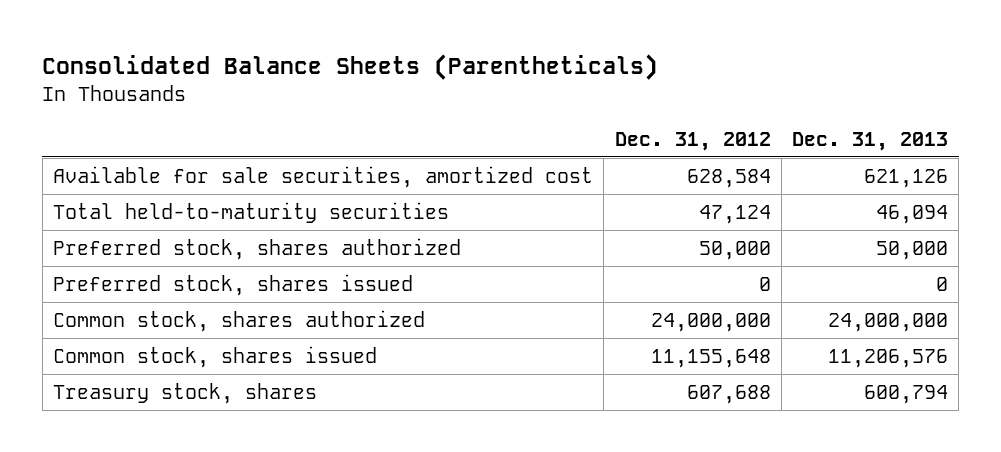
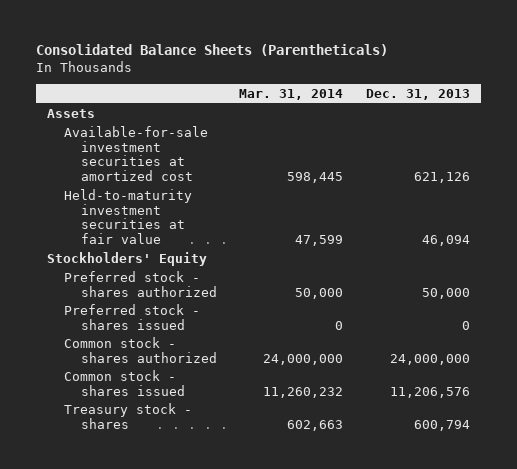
- | Dec. 31, 2012 | Dec. 31, 2013
+ | Mar. 31, 2014 | Dec. 31, 2013
- Available for sale securities, amortized cost | 628,584 | 621,126
- Total held-to-maturity securities | 47,124 | 46,094
- Preferred stock, shares authorized | 50,000 | 50,000
- Preferred stock, shares issued | 0 | 0
- Common stock, shares authorized | 24,000,000 | 24,000,000
- Common stock, shares issued | 11,155,648 | 11,206,576
- Treasury stock, shares | 607,688 | 600,794
+ Assets
+ Available-for-sale investment securities at amortized cost | 598,445 | 621,126
+ Held-to-maturity investment securities at fair value | 47,599 | 46,094
+ Stockholders' Equity
+ Preferred stock - shares authorized | 50,000 | 50,000
+ Preferred stock - shares issued | 0 | 0
+ Common stock - shares authorized | 24,000,000 | 24,000,000
+ Common stock - shares issued | 11,260,232 | 11,206,576
+ Treasury stock - shares | 602,663 | 600,794

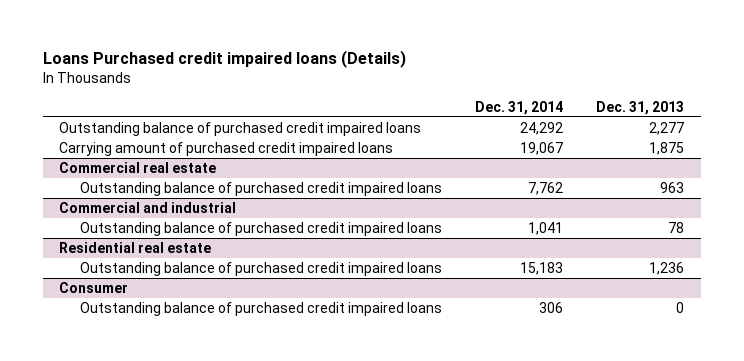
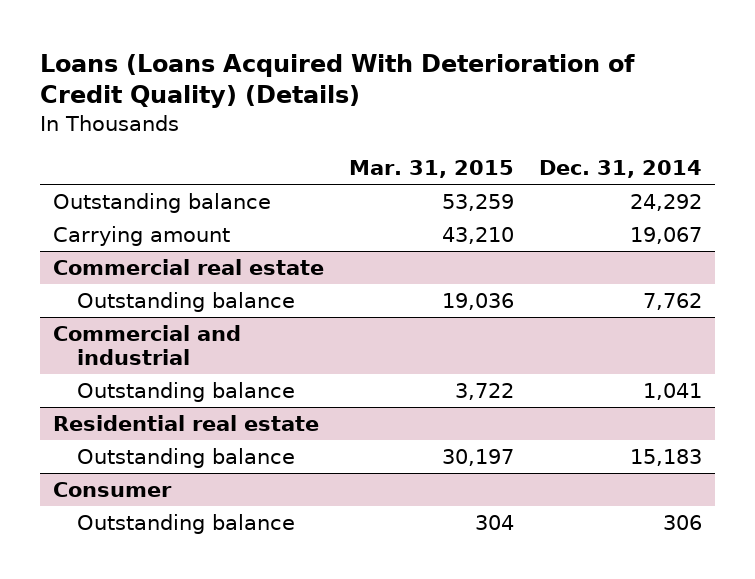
- Loans Purchased credit impaired loans (Details)
+ Loans (Loans Acquired With Deterioration of Credit Quality) (Details)
- | Dec. 31, 2014 | Dec. 31, 2013
+ | Mar. 31, 2015 | Dec. 31, 2014
- Outstanding balance of purchased credit impaired loans | 24,292 | 2,277
- Carrying amount of purchased credit impaired loans | 19,067 | 1,875
+ Outstanding balance | 53,259 | 24,292
+ Carrying amount | 43,210 | 19,067
@ Commercial real estate
- Outstanding balance of purchased credit impaired loans | 7,762 | 963
+ Outstanding balance | 19,036 | 7,762
@ Commercial and industrial
- Outstanding balance of purchased credit impaired loans | 1,041 | 78
+ Outstanding balance | 3,722 | 1,041
@ Residential real estate
- Outstanding balance of purchased credit impaired loans | 15,183 | 1,236
+ Outstanding balance | 30,197 | 15,183
@ Consumer
- Outstanding balance of purchased credit impaired loans | 306 | 0
+ Outstanding balance | 304 | 306

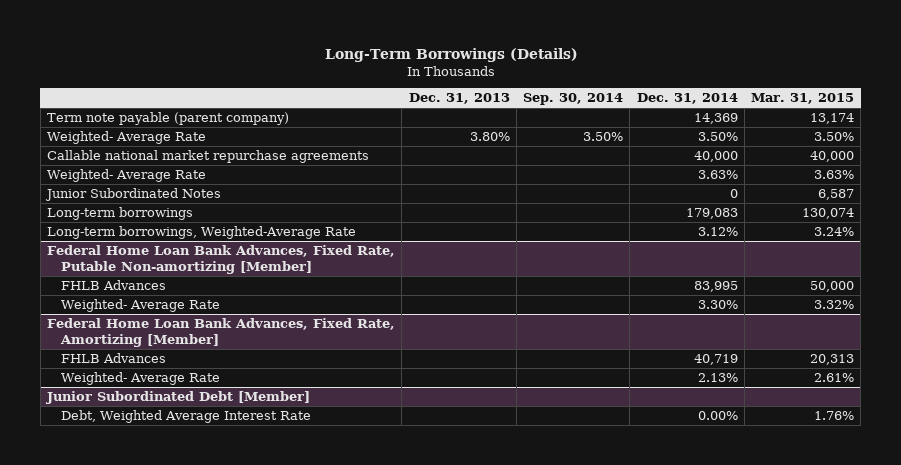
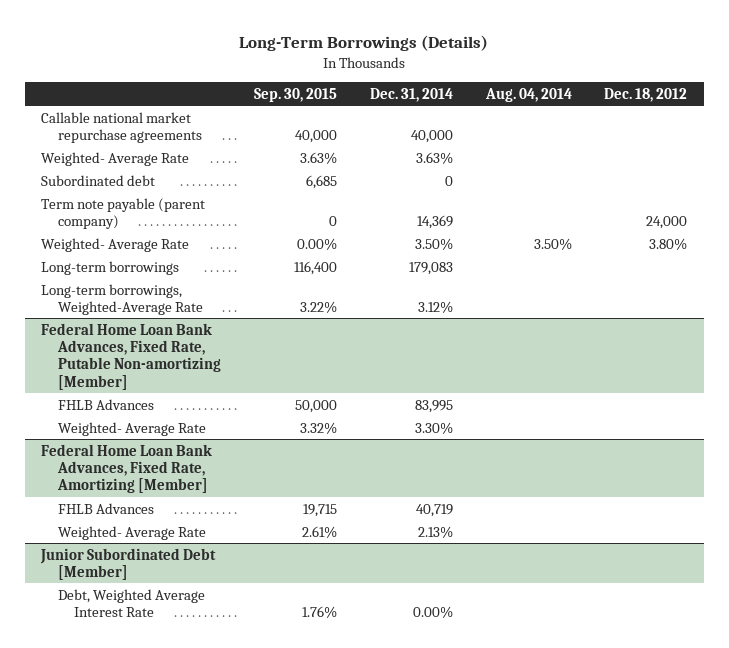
- | Dec. 31, 2013 | Sep. 30, 2014 | Dec. 31, 2014 | Mar. 31, 2015
+ | Sep. 30, 2015 | Dec. 31, 2014 | Aug. 04, 2014 | Dec. 18, 2012
- Junior Subordinated Notes | | | 0 | 6,587
+ Subordinated debt | 6,685 | 0 | |
moved down: Term note payable (parent company) | 0 | 14,369 | | 24,000
moved down: Weighted- Average Rate | 0.00% | 3.50% | 3.50% | 3.80%

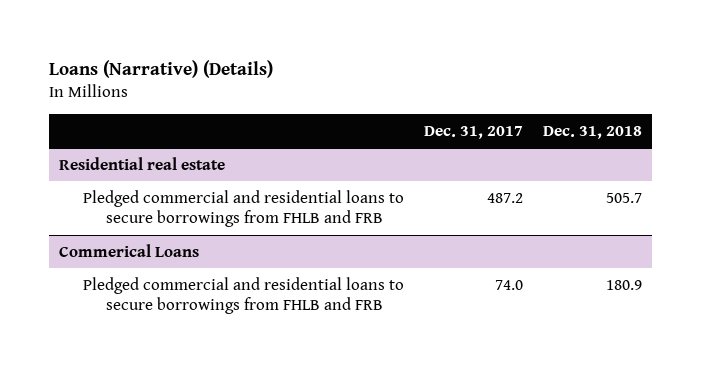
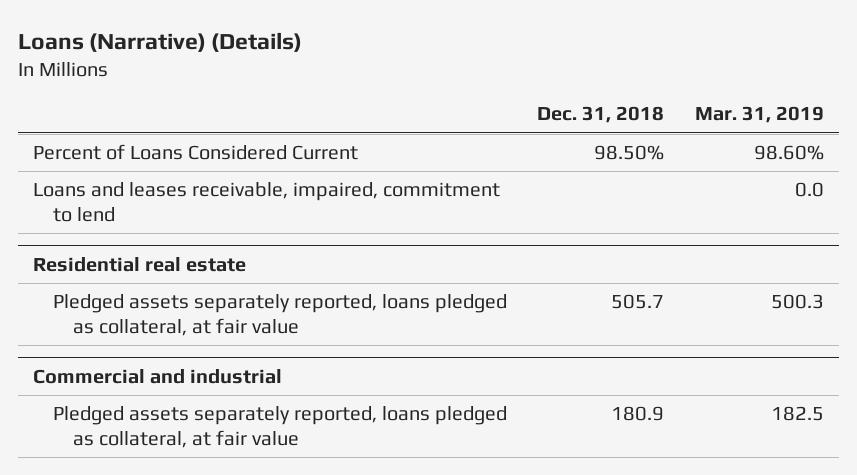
- | Dec. 31, 2017 | Dec. 31, 2018
+ | Dec. 31, 2018 | Mar. 31, 2019
+ Percent of Loans Considered Current | 98.50% | 98.60%
+ Loans and leases receivable, impaired, commitment to lend | | 0.0
@ Residential real estate
- Pledged commercial and residential loans to secure borrowings from FHLB and FRB | 487.2 | 505.7
- Commerical Loans
- Pledged commercial and residential loans to secure borrowings from FHLB and FRB | 74.0 | 180.9
@ Residential real estate
+ Pledged assets separately reported, loans pledged as collateral, at fair value | 505.7 | 500.3
+ Commercial and industrial
+ Pledged assets separately reported, loans pledged as collateral, at fair value | 180.9 | 182.5

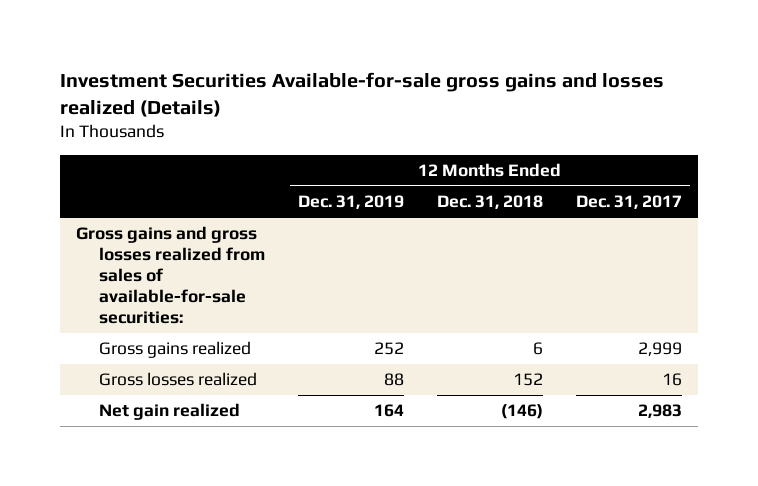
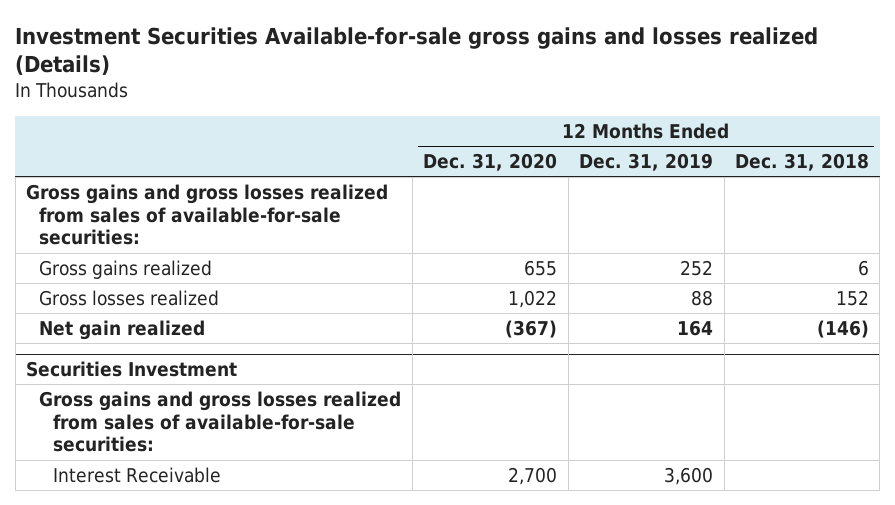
- | 12 Months Ended Dec. 31, 2019 | 12 Months Ended Dec. 31, 2018 | 12 Months Ended Dec. 31, 2017
+ | 12 Months Ended Dec. 31, 2020 | 12 Months Ended Dec. 31, 2019 | 12 Months Ended Dec. 31, 2018
+ Securities Investment
+ Gross gains and gross losses realized from sales of available-for-sale securities:
+ Interest Receivable | 2,700 | 3,600 |

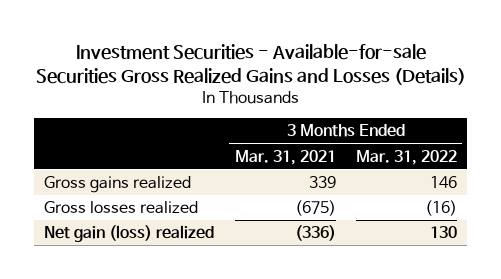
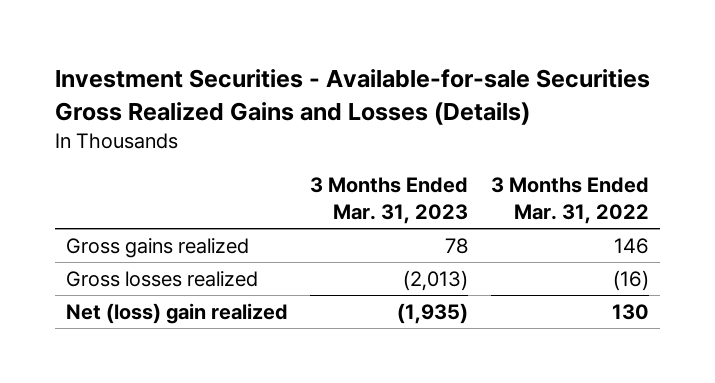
- | 3 Months Ended Mar. 31, 2021 | 3 Months Ended Mar. 31, 2022
+ | 3 Months Ended Mar. 31, 2023 | 3 Months Ended Mar. 31, 2022
- Net gain (loss) realized | (336) | 130
+ Net (loss) gain realized | (1,935) | 130

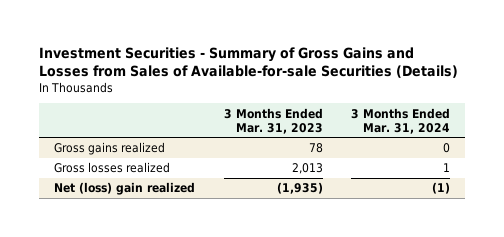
- Investment Securities - Available-for-sale Securities Gross Realized Gains and Losses (Details)
+ Investment Securities - Summary of Gross Gains and Losses from Sales of Available-for-sale Securities (Details)
- | 3 Months Ended Mar. 31, 2023 | 3 Months Ended Mar. 31, 2022
+ | 3 Months Ended Mar. 31, 2023 | 3 Months Ended Mar. 31, 2024
- Gross losses realized | (2,013) | (16)
+ Gross losses realized | 2,013 | 1

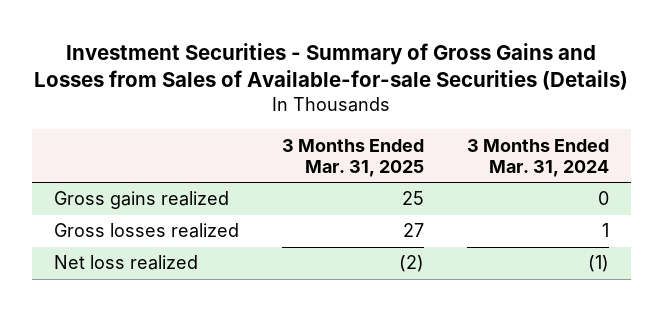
- | 3 Months Ended Mar. 31, 2023 | 3 Months Ended Mar. 31, 2024
+ | 3 Months Ended Mar. 31, 2025 | 3 Months Ended Mar. 31, 2024
- Net (loss) gain realized | (1,935) | (1)
+ Net loss realized | (2) | (1)

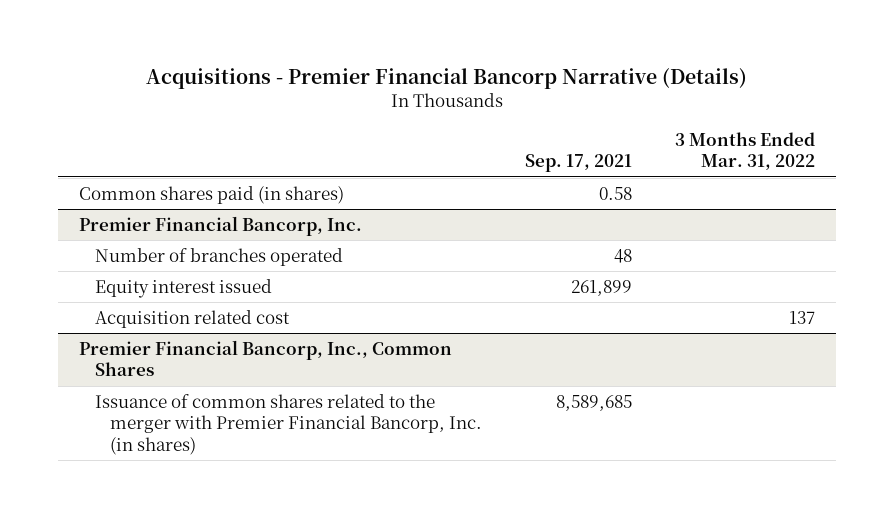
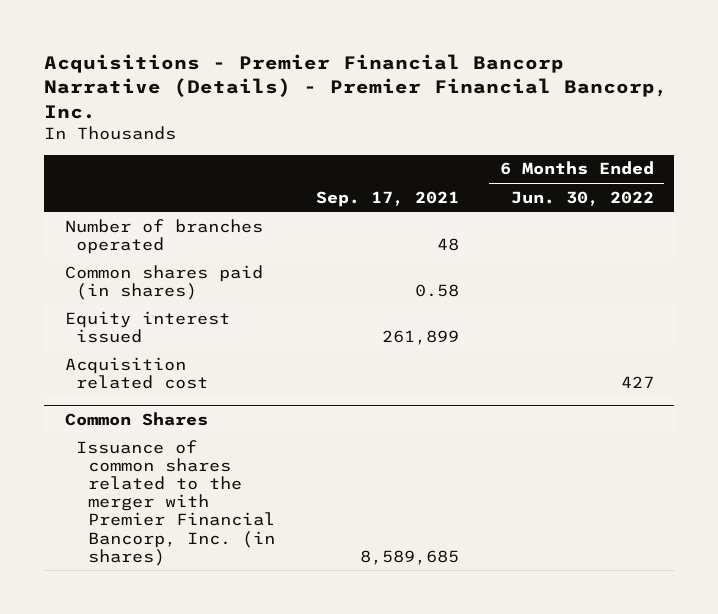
- Acquisitions - Premier Financial Bancorp Narrative (Details)
+ Acquisitions - Premier Financial Bancorp Narrative (Details) - Premier Financial Bancorp, Inc.
- | Sep. 17, 2021 | 3 Months Ended Mar. 31, 2022
+ | Sep. 17, 2021 | 6 Months Ended Jun. 30, 2022
- Premier Financial Bancorp, Inc.
moved down: Common shares paid (in shares) | 0.58 |
- Premier Financial Bancorp, Inc., Common Shares
+ Common Shares

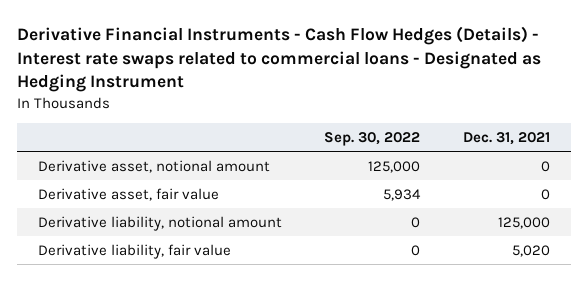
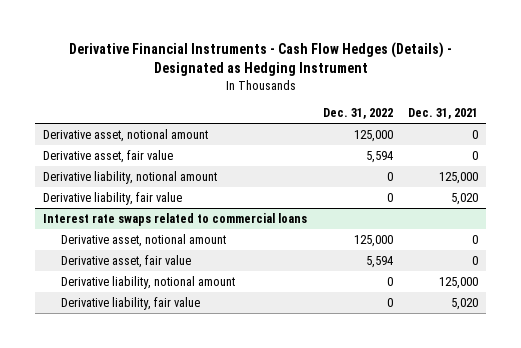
- Derivative Financial Instruments - Cash Flow Hedges (Details) - Interest rate swaps related to commercial loans - Designated as Hedging Instrument
+ Derivative Financial Instruments - Cash Flow Hedges (Details) - Designated as Hedging Instrument
- | Sep. 30, 2022 | Dec. 31, 2021
+ | Dec. 31, 2022 | Dec. 31, 2021
+ Interest rate swaps related to commercial loans
+ Derivative asset, notional amount | 125,000 | 0
+ Derivative asset, fair value | 5,594 | 0
+ Derivative liability, notional amount | 0 | 125,000
+ Derivative liability, fair value | 0 | 5,020

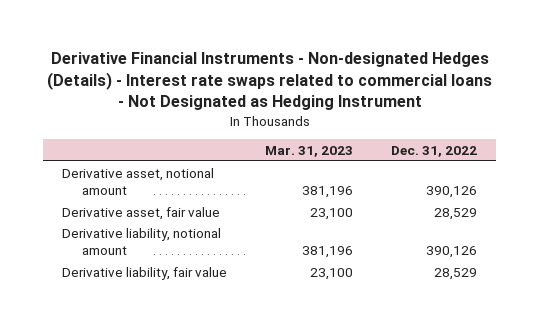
- Derivative Financial Instruments - Cash Flow Hedges (Details) - Designated as Hedging Instrument
+ Derivative Financial Instruments - Non-designated Hedges (Details) - Interest rate swaps related to commercial loans - Not Designated as Hedging Instrument
- | Dec. 31, 2022 | Dec. 31, 2021
+ | Mar. 31, 2023 | Dec. 31, 2022
- Derivative asset, notional amount | 125,000 | 0
- Derivative asset, fair value | 5,594 | 0
- Derivative liability, notional amount | 0 | 125,000
- Derivative liability, fair value | 0 | 5,020
- Interest rate swaps related to commercial loans
- Derivative asset, notional amount | 125,000 | 0
- Derivative asset, fair value | 5,594 | 0
- Derivative liability, notional amount | 0 | 125,000
- Derivative liability, fair value | 0 | 5,020
+ Derivative asset, notional amount | 381,196 | 390,126
+ Derivative asset, fair value | 23,100 | 28,529
+ Derivative liability, notional amount | 381,196 | 390,126
+ Derivative liability, fair value | 23,100 | 28,529

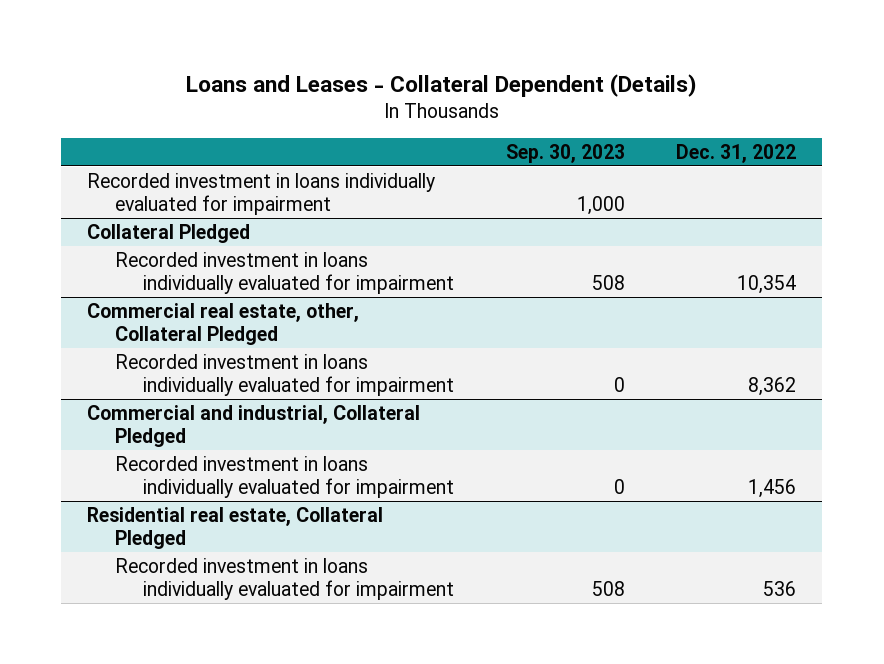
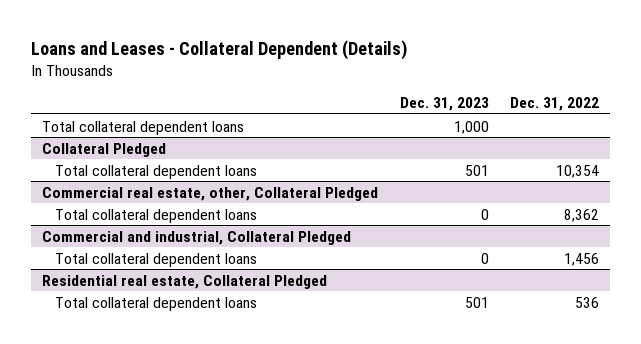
- | Sep. 30, 2023 | Dec. 31, 2022
+ | Dec. 31, 2023 | Dec. 31, 2022
- Recorded investment in loans individually evaluated for impairment | 1,000 |
+ Total collateral dependent loans | 1,000 |
@ Collateral Pledged
- Recorded investment in loans individually evaluated for impairment | 508 | 10,354
+ Total collateral dependent loans | 501 | 10,354
@ Commercial real estate, other, Collateral Pledged
- Recorded investment in loans individually evaluated for impairment | 0 | 8,362
+ Total collateral dependent loans | 0 | 8,362
@ Commercial and industrial, Collateral Pledged
- Recorded investment in loans individually evaluated for impairment | 0 | 1,456
+ Total collateral dependent loans | 0 | 1,456
@ Residential real estate, Collateral Pledged
- Recorded investment in loans individually evaluated for impairment | 508 | 536
+ Total collateral dependent loans | 501 | 536

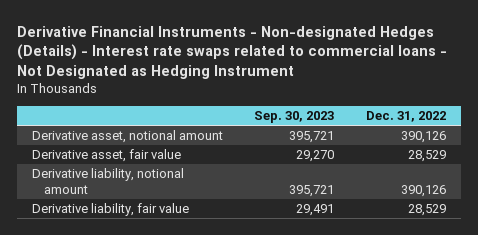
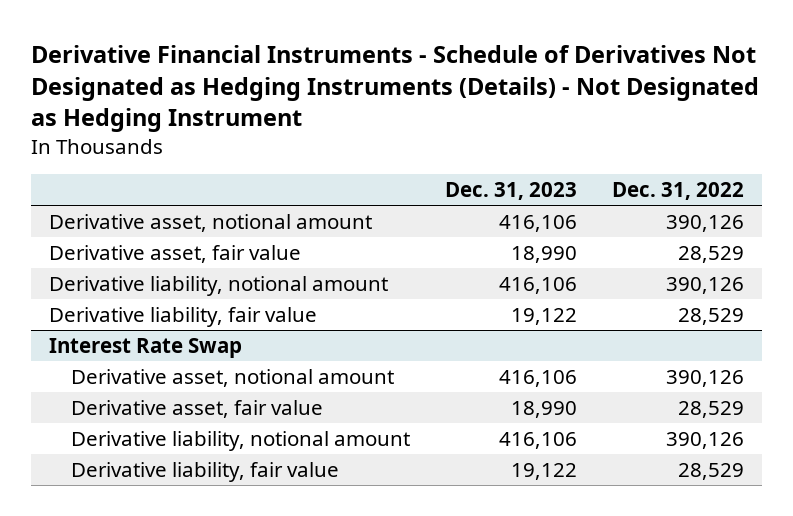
- Derivative Financial Instruments - Non-designated Hedges (Details) - Interest rate swaps related to commercial loans - Not Designated as Hedging Instrument
+ Derivative Financial Instruments - Schedule of Derivatives Not Designated as Hedging Instruments (Details) - Not Designated as Hedging Instrument
- | Sep. 30, 2023 | Dec. 31, 2022
+ | Dec. 31, 2023 | Dec. 31, 2022
+ Interest Rate Swap
+ Derivative asset, notional amount | 416,106 | 390,126
+ Derivative asset, fair value | 18,990 | 28,529
+ Derivative liability, notional amount | 416,106 | 390,126
+ Derivative liability, fair value | 19,122 | 28,529

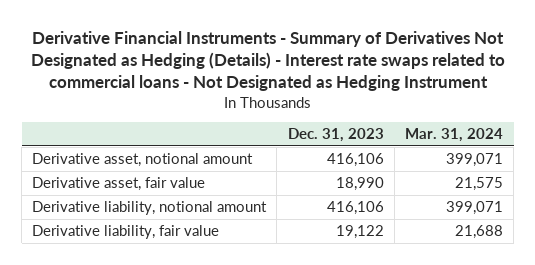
- Derivative Financial Instruments - Schedule of Derivatives Not Designated as Hedging Instruments (Details) - Not Designated as Hedging Instrument
+ Derivative Financial Instruments - Summary of Derivatives Not Designated as Hedging (Details) - Interest rate swaps related to commercial loans - Not Designated as Hedging Instrument
- | Dec. 31, 2023 | Dec. 31, 2022
+ | Dec. 31, 2023 | Mar. 31, 2024
- Interest Rate Swap
- Derivative asset, notional amount | 416,106 | 390,126
- Derivative asset, fair value | 18,990 | 28,529
- Derivative liability, notional amount | 416,106 | 390,126
- Derivative liability, fair value | 19,122 | 28,529

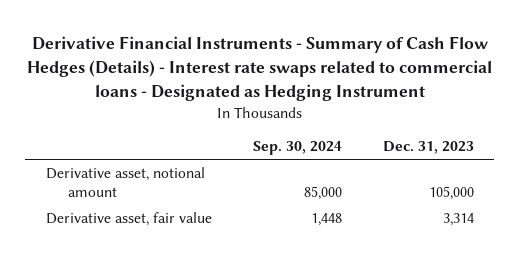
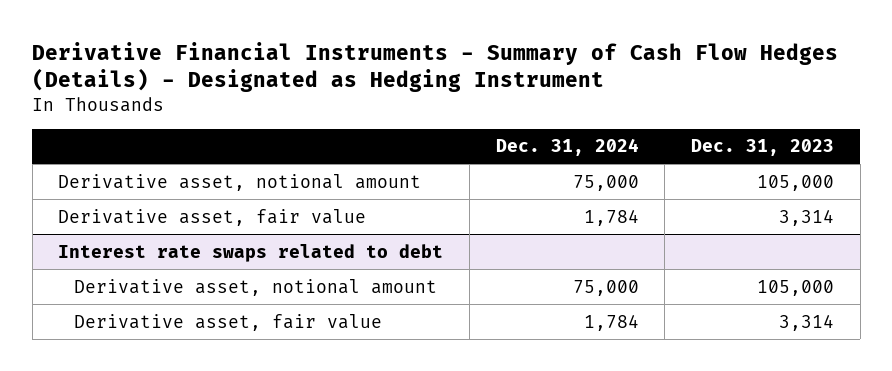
- Derivative Financial Instruments - Summary of Cash Flow Hedges (Details) - Interest rate swaps related to commercial loans - Designated as Hedging Instrument
+ Derivative Financial Instruments - Summary of Cash Flow Hedges (Details) - Designated as Hedging Instrument
- | Sep. 30, 2024 | Dec. 31, 2023
+ | Dec. 31, 2024 | Dec. 31, 2023
+ Interest rate swaps related to debt
+ Derivative asset, notional amount | 75,000 | 105,000
+ Derivative asset, fair value | 1,784 | 3,314

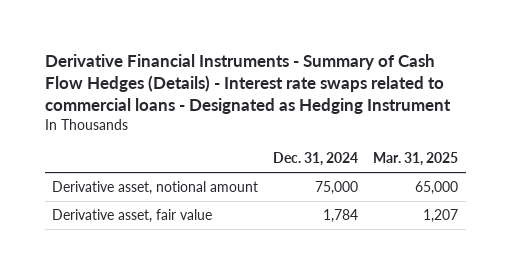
- Derivative Financial Instruments - Summary of Cash Flow Hedges (Details) - Designated as Hedging Instrument
+ Derivative Financial Instruments - Summary of Cash Flow Hedges (Details) - Interest rate swaps related to commercial loans - Designated as Hedging Instrument
- | Dec. 31, 2024 | Dec. 31, 2023
+ | Dec. 31, 2024 | Mar. 31, 2025
- Interest rate swaps related to debt
- Derivative asset, notional amount | 75,000 | 105,000
- Derivative asset, fair value | 1,784 | 3,314

